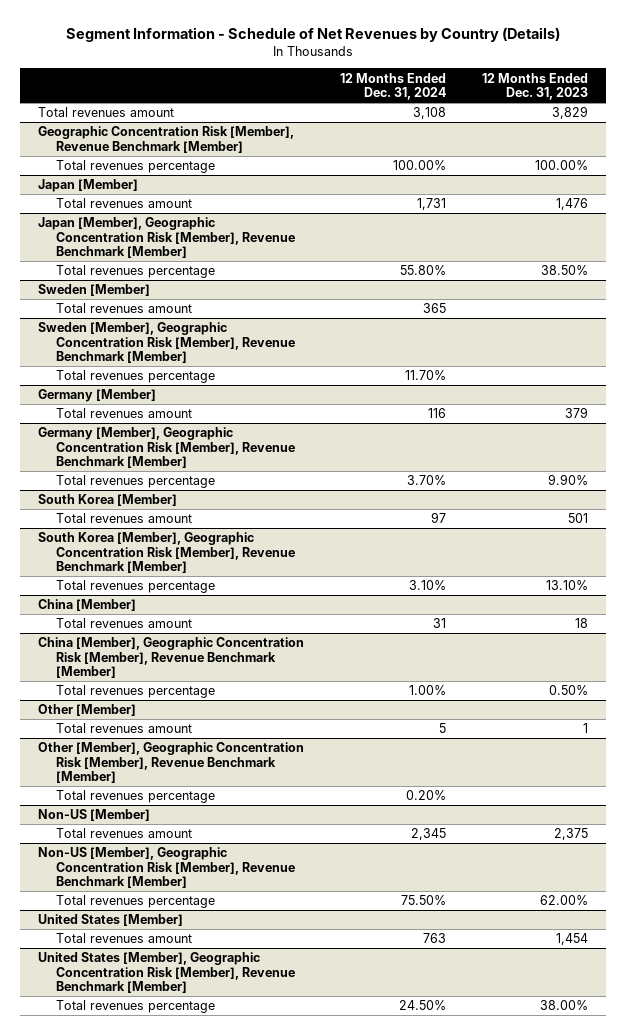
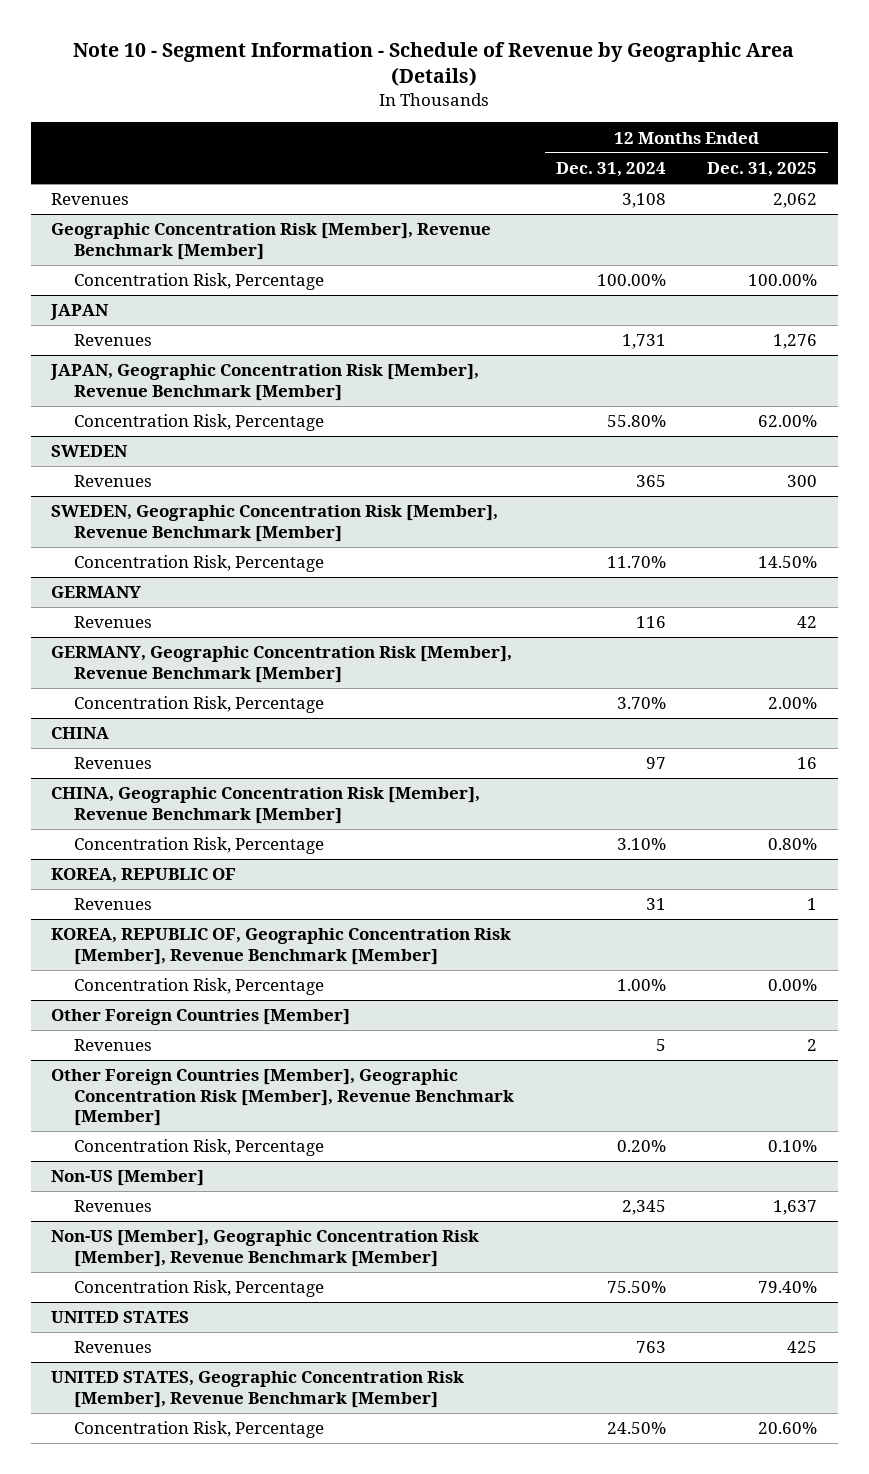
- Segment Information - Schedule of Net Revenues by Country (Details)
+ Note 10 - Segment Information - Schedule of Revenue by Geographic Area (Details)
- | 12 Months Ended Dec. 31, 2024 | 12 Months Ended Dec. 31, 2023
+ | 12 Months Ended Dec. 31, 2024 | 12 Months Ended Dec. 31, 2025
- Total revenues amount | 3,108 | 3,829
+ Revenues | 3,108 | 2,062
@ Geographic Concentration Risk [Member], Revenue Benchmark [Member]
- Total revenues percentage | 100.00% | 100.00%
- Japan [Member]
- Total revenues amount | 1,731 | 1,476
- Japan [Member], Geographic Concentration Risk [Member], Revenue Benchmark [Member]
- Total revenues percentage | 55.80% | 38.50%
- Sweden [Member]
- Total revenues amount | 365 |
- Sweden [Member], Geographic Concentration Risk [Member], Revenue Benchmark [Member]
- Total revenues percentage | 11.70% |
- Germany [Member]
- Total revenues amount | 116 | 379
- Germany [Member], Geographic Concentration Risk [Member], Revenue Benchmark [Member]
- Total revenues percentage | 3.70% | 9.90%
- South Korea [Member]
- Total revenues amount | 97 | 501
- South Korea [Member], Geographic Concentration Risk [Member], Revenue Benchmark [Member]
- Total revenues percentage | 3.10% | 13.10%
- China [Member]
- Total revenues amount | 31 | 18
- China [Member], Geographic Concentration Risk [Member], Revenue Benchmark [Member]
- Total revenues percentage | 1.00% | 0.50%
- Other [Member]
- Total revenues amount | 5 | 1
- Other [Member], Geographic Concentration Risk [Member], Revenue Benchmark [Member]
- Total revenues percentage | 0.20% |
@ Geographic Concentration Risk [Member], Revenue Benchmark [Member]
+ Concentration Risk, Percentage | 100.00% | 100.00%
+ JAPAN
+ Revenues | 1,731 | 1,276
+ JAPAN, Geographic Concentration Risk [Member], Revenue Benchmark [Member]
+ Concentration Risk, Percentage | 55.80% | 62.00%
+ SWEDEN
+ Revenues | 365 | 300
+ SWEDEN, Geographic Concentration Risk [Member], Revenue Benchmark [Member]
+ Concentration Risk, Percentage | 11.70% | 14.50%
+ GERMANY
+ Revenues | 116 | 42
+ GERMANY, Geographic Concentration Risk [Member], Revenue Benchmark [Member]
+ Concentration Risk, Percentage | 3.70% | 2.00%
+ CHINA
+ Revenues | 97 | 16
+ CHINA, Geographic Concentration Risk [Member], Revenue Benchmark [Member]
+ Concentration Risk, Percentage | 3.10% | 0.80%
+ KOREA, REPUBLIC OF
+ Revenues | 31 | 1
+ KOREA, REPUBLIC OF, Geographic Concentration Risk [Member], Revenue Benchmark [Member]
+ Concentration Risk, Percentage | 1.00% | 0.00%
+ Other Foreign Countries [Member]
+ Revenues | 5 | 2
+ Other Foreign Countries [Member], Geographic Concentration Risk [Member], Revenue Benchmark [Member]
+ Concentration Risk, Percentage | 0.20% | 0.10%
@ Non-US [Member]
- Total revenues amount | 2,345 | 2,375
+ Revenues | 2,345 | 1,637
@ Non-US [Member], Geographic Concentration Risk [Member], Revenue Benchmark [Member]
- Total revenues percentage | 75.50% | 62.00%
- United States [Member]
- Total revenues amount | 763 | 1,454
- United States [Member], Geographic Concentration Risk [Member], Revenue Benchmark [Member]
- Total revenues percentage | 24.50% | 38.00%
@ Non-US [Member], Geographic Concentration Risk [Member], Revenue Benchmark [Member]
+ Concentration Risk, Percentage | 75.50% | 79.40%
+ UNITED STATES
+ Revenues | 763 | 425
+ UNITED STATES, Geographic Concentration Risk [Member], Revenue Benchmark [Member]
+ Concentration Risk, Percentage | 24.50% | 20.60%

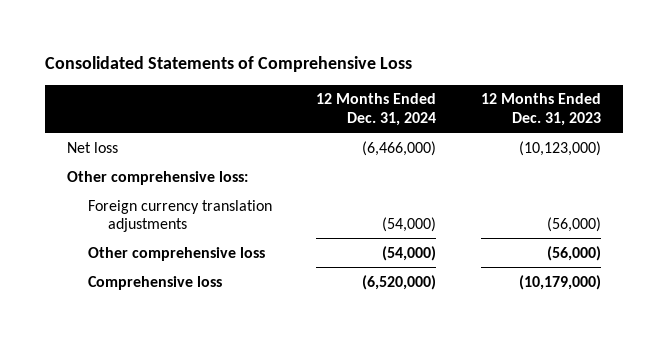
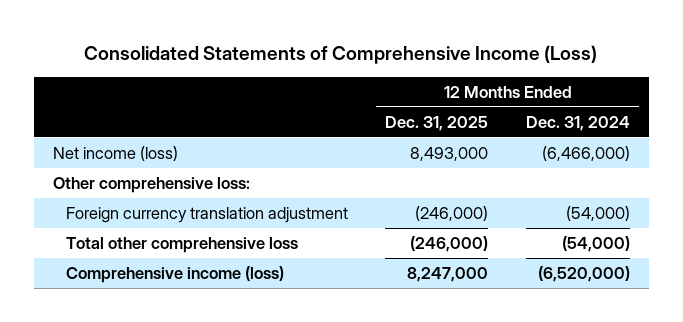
- Consolidated Statements of Comprehensive Loss
+ Consolidated Statements of Comprehensive Income (Loss)
- | 12 Months Ended Dec. 31, 2024 | 12 Months Ended Dec. 31, 2023
+ | 12 Months Ended Dec. 31, 2025 | 12 Months Ended Dec. 31, 2024
- Net loss | (6,466,000) | (10,123,000)
+ Net income (loss) | 8,493,000 | (6,466,000)
- Foreign currency translation adjustments | (54,000) | (56,000)
- Other comprehensive loss | (54,000) | (56,000)
- Comprehensive loss | (6,520,000) | (10,179,000)
+ Foreign currency translation adjustment | (246,000) | (54,000)
+ Total other comprehensive loss | (246,000) | (54,000)
+ Comprehensive income (loss) | 8,247,000 | (6,520,000)

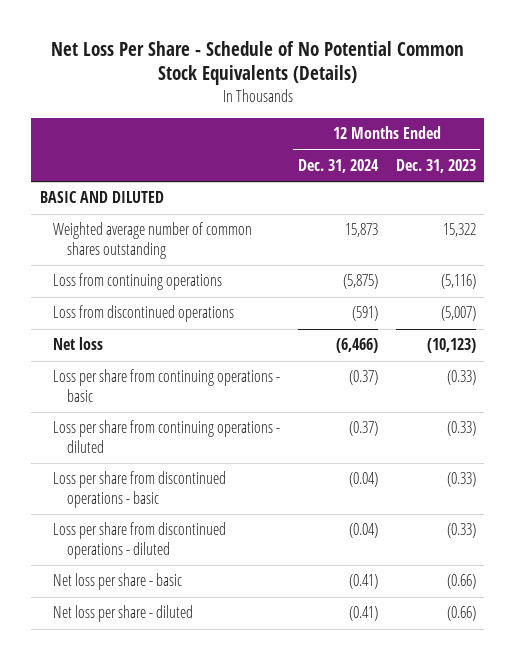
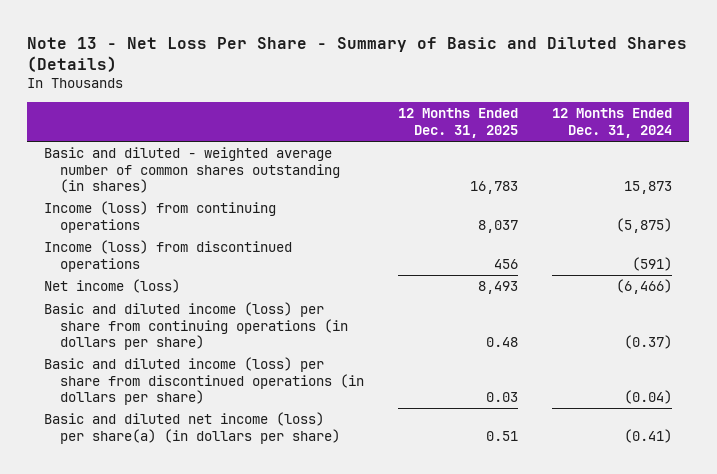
- Net Loss Per Share - Schedule of No Potential Common Stock Equivalents (Details)
+ Note 13 - Net Loss Per Share - Summary of Basic and Diluted Shares (Details)
- | 12 Months Ended Dec. 31, 2024 | 12 Months Ended Dec. 31, 2023
+ | 12 Months Ended Dec. 31, 2025 | 12 Months Ended Dec. 31, 2024
- BASIC AND DILUTED
- Weighted average number of common shares outstanding | 15,873 | 15,322
- Loss from continuing operations | (5,875) | (5,116)
- Loss from discontinued operations | (591) | (5,007)
- Net loss | (6,466) | (10,123)
- Loss per share from continuing operations - basic | (0.37) | (0.33)
- Loss per share from continuing operations - diluted | (0.37) | (0.33)
- Loss per share from discontinued operations - basic | (0.04) | (0.33)
- Loss per share from discontinued operations - diluted | (0.04) | (0.33)
- Net loss per share - basic | (0.41) | (0.66)
- Net loss per share - diluted | (0.41) | (0.66)
+ Basic and diluted - weighted average number of common shares outstanding (in shares) | 16,783 | 15,873
+ Income (loss) from continuing operations | 8,037 | (5,875)
+ Income (loss) from discontinued operations | 456 | (591)
+ Net income (loss) | 8,493 | (6,466)
+ Basic and diluted income (loss) per share from continuing operations (in dollars per share) | 0.48 | (0.37)
+ Basic and diluted income (loss) per share from discontinued operations (in dollars per share) | 0.03 | (0.04)
+ Basic and diluted net income (loss) per share(a) (in dollars per share) | 0.51 | (0.41)

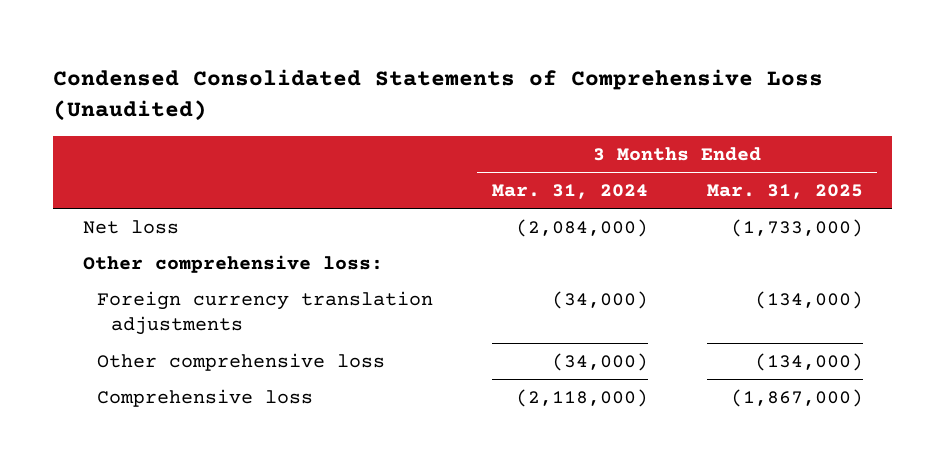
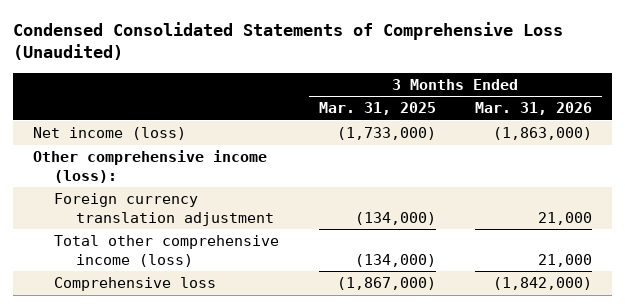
- | 3 Months Ended Mar. 31, 2024 | 3 Months Ended Mar. 31, 2025
+ | 3 Months Ended Mar. 31, 2025 | 3 Months Ended Mar. 31, 2026
- Net loss | (2,084,000) | (1,733,000)
- Other comprehensive loss:
- Foreign currency translation adjustments | (34,000) | (134,000)
- Other comprehensive loss | (34,000) | (134,000)
+ Net income (loss) | (1,733,000) | (1,863,000)
+ Other comprehensive income (loss):
+ Foreign currency translation adjustment | (134,000) | 21,000
+ Total other comprehensive income (loss) | (134,000) | 21,000

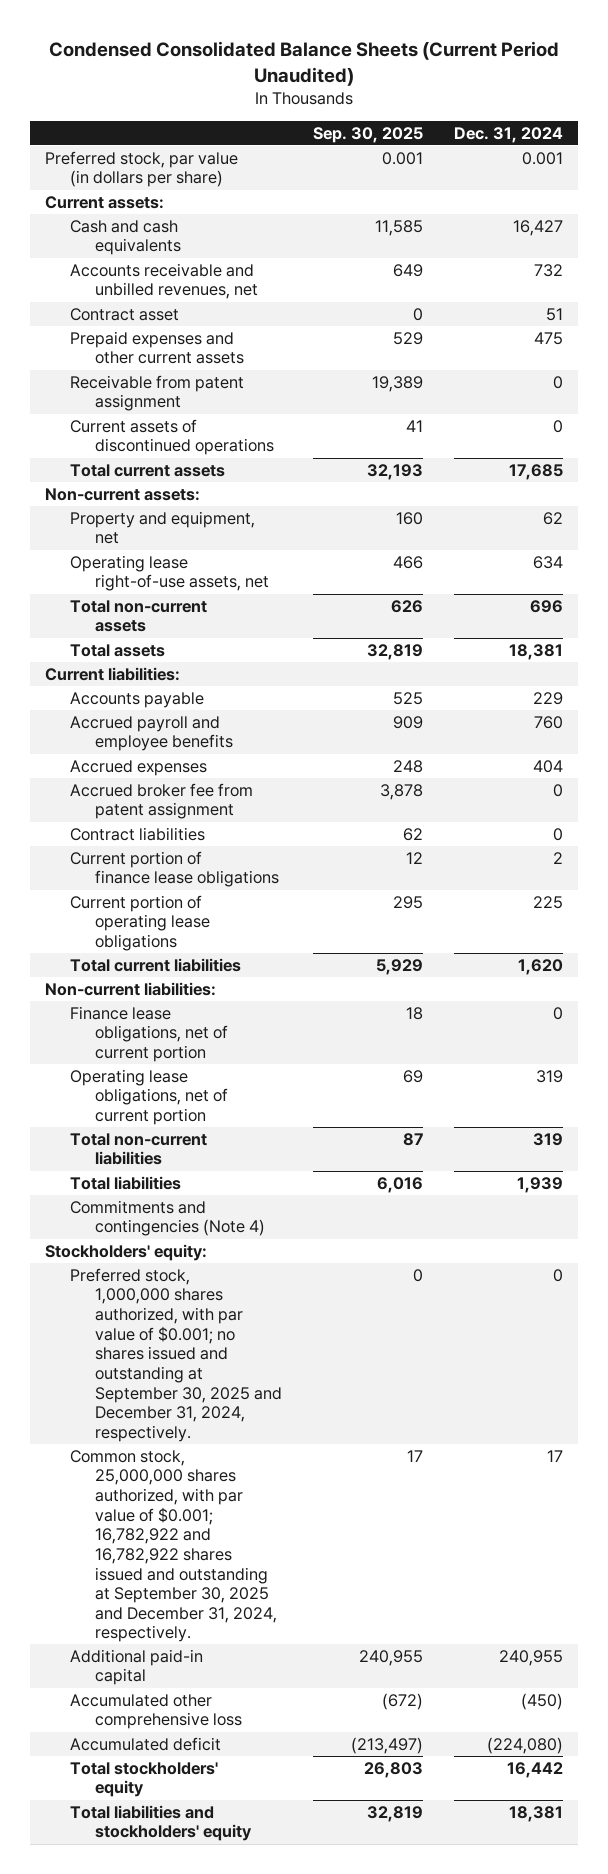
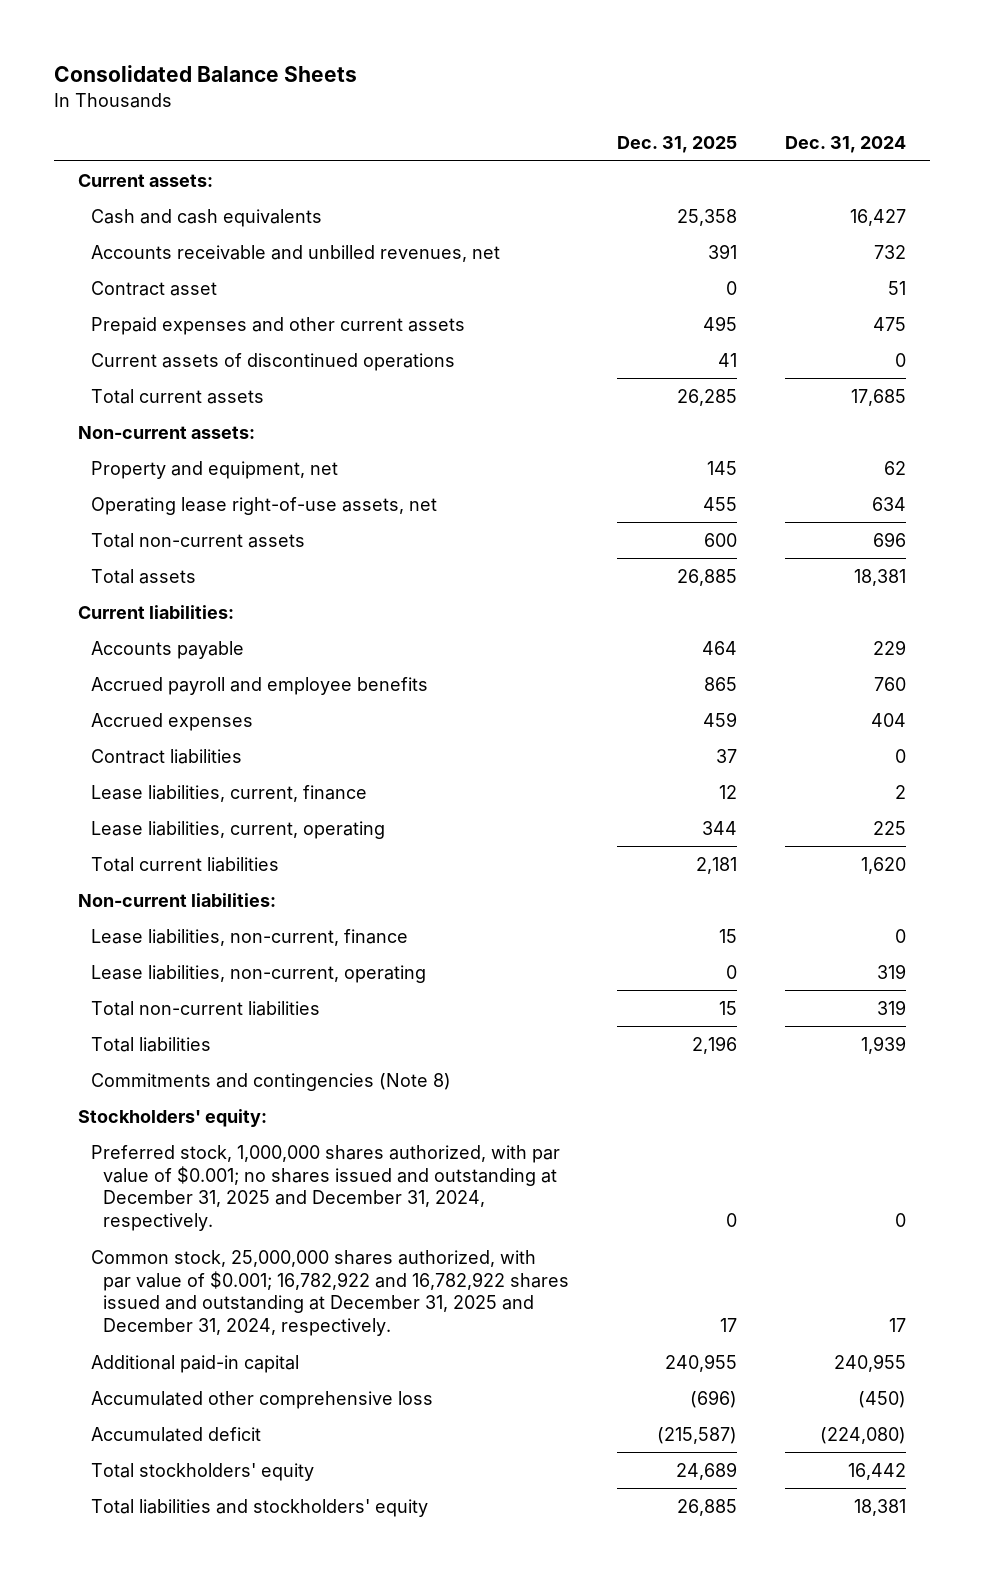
- Condensed Consolidated Balance Sheets (Current Period Unaudited)
+ Consolidated Balance Sheets
- | Sep. 30, 2025 | Dec. 31, 2024
+ | Dec. 31, 2025 | Dec. 31, 2024
- Preferred stock, par value (in dollars per share) | 0.001 | 0.001
- Receivable from patent assignment | 19,389 | 0
- Accrued broker fee from patent assignment | 3,878 | 0
- Current portion of finance lease obligations | 12 | 2
- Current portion of operating lease obligations | 295 | 225
+ Lease liabilities, current, finance | 12 | 2
+ Lease liabilities, current, operating | 344 | 225
- Finance lease obligations, net of current portion | 18 | 0
- Operating lease obligations, net of current portion | 69 | 319
+ Lease liabilities, non-current, finance | 15 | 0
+ Lease liabilities, non-current, operating | 0 | 319
- Commitments and contingencies (Note 4)
+ Commitments and contingencies (Note 8)
- Preferred stock, 1,000,000 shares authorized, with par value of $0.001; no shares issued and outstanding at September 30, 2025 and December 31, 2024, respectively. | 0 | 0
- Common stock, 25,000,000 shares authorized, with par value of $0.001; 16,782,922 and 16,782,922 shares issued and outstanding at September 30, 2025 and December 31, 2024, respectively. | 17 | 17
+ Preferred stock, 1,000,000 shares authorized, with par value of $0.001; no shares issued and outstanding at December 31, 2025 and December 31, 2024, respectively. | 0 | 0
+ Common stock, 25,000,000 shares authorized, with par value of $0.001; 16,782,922 and 16,782,922 shares issued and outstanding at December 31, 2025 and December 31, 2024, respectively. | 17 | 17

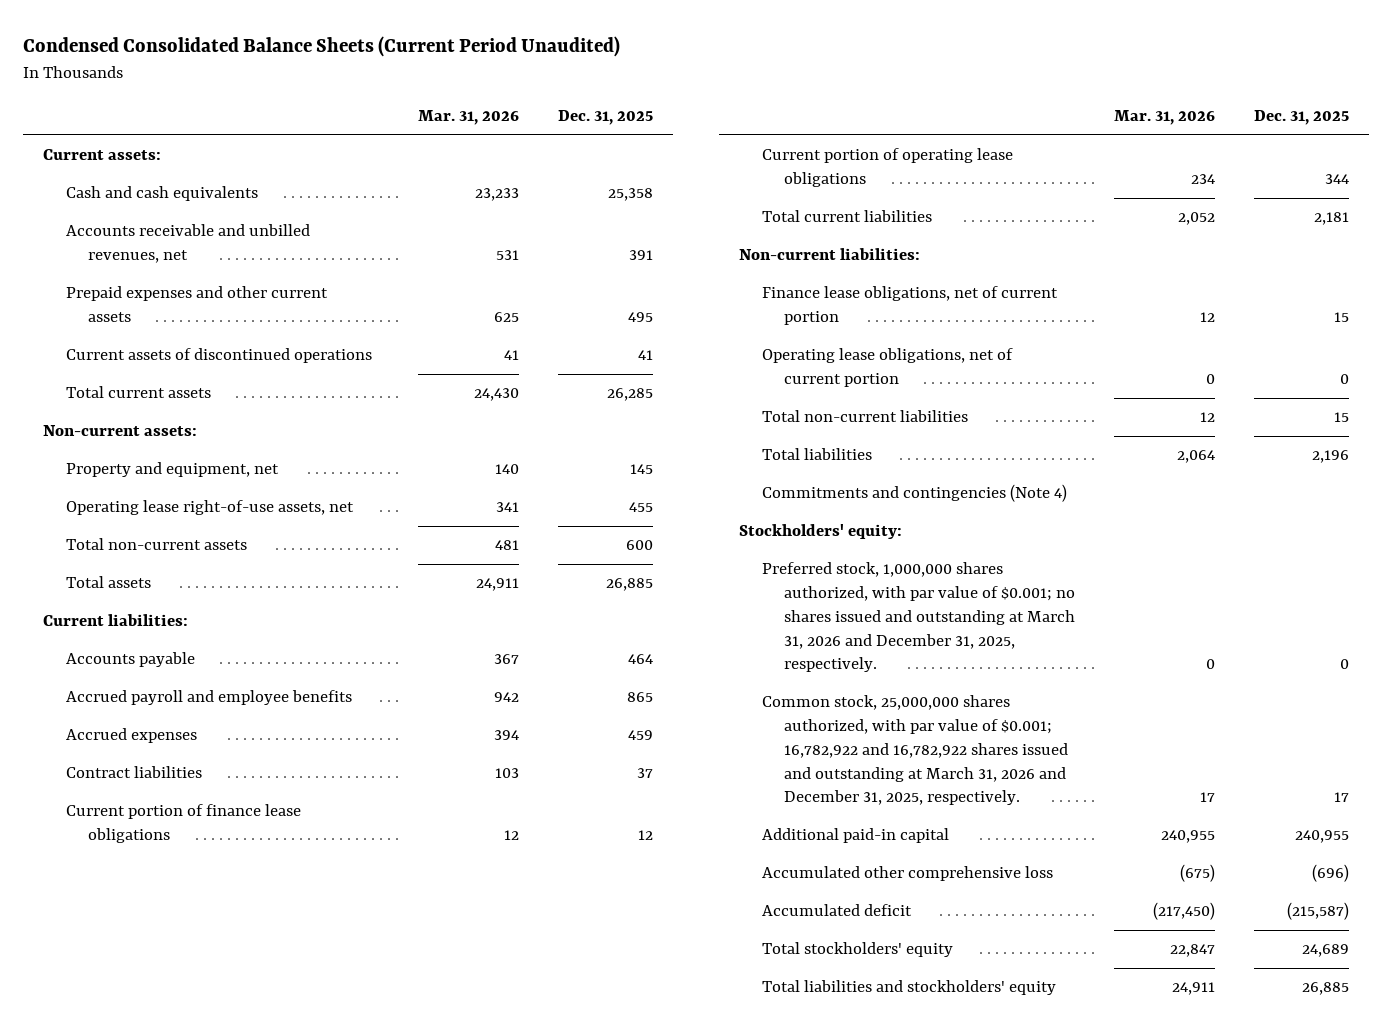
- Consolidated Balance Sheets
+ Condensed Consolidated Balance Sheets (Current Period Unaudited)
- | Dec. 31, 2025 | Dec. 31, 2024
+ | Mar. 31, 2026 | Dec. 31, 2025
- Contract asset | 0 | 51
- Lease liabilities, current, finance | 12 | 2
- Lease liabilities, current, operating | 344 | 225
+ Current portion of finance lease obligations | 12 | 12
+ Current portion of operating lease obligations | 234 | 344
- Lease liabilities, non-current, finance | 15 | 0
- Lease liabilities, non-current, operating | 0 | 319
+ Finance lease obligations, net of current portion | 12 | 15
+ Operating lease obligations, net of current portion | 0 | 0
- Commitments and contingencies (Note 8)
+ Commitments and contingencies (Note 4)
- Preferred stock, 1,000,000 shares authorized, with par value of $0.001; no shares issued and outstanding at December 31, 2025 and December 31, 2024, respectively. | 0 | 0
- Common stock, 25,000,000 shares authorized, with par value of $0.001; 16,782,922 and 16,782,922 shares issued and outstanding at December 31, 2025 and December 31, 2024, respectively. | 17 | 17
+ Preferred stock, 1,000,000 shares authorized, with par value of $0.001; no shares issued and outstanding at March 31, 2026 and December 31, 2025, respectively. | 0 | 0
+ Common stock, 25,000,000 shares authorized, with par value of $0.001; 16,782,922 and 16,782,922 shares issued and outstanding at March 31, 2026 and December 31, 2025, respectively. | 17 | 17

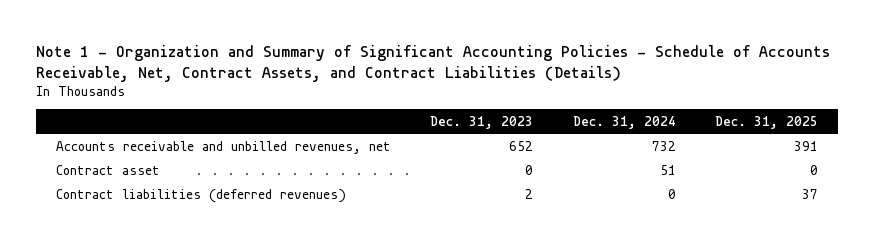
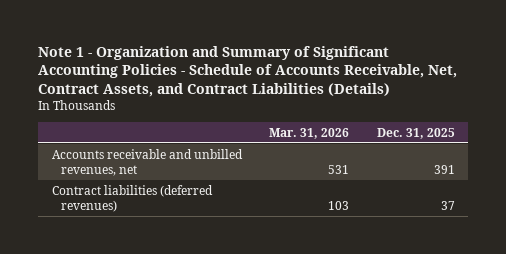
- | Dec. 31, 2023 | Dec. 31, 2024 | Dec. 31, 2025
+ | Mar. 31, 2026 | Dec. 31, 2025
- Contract asset | 0 | 51 | 0

